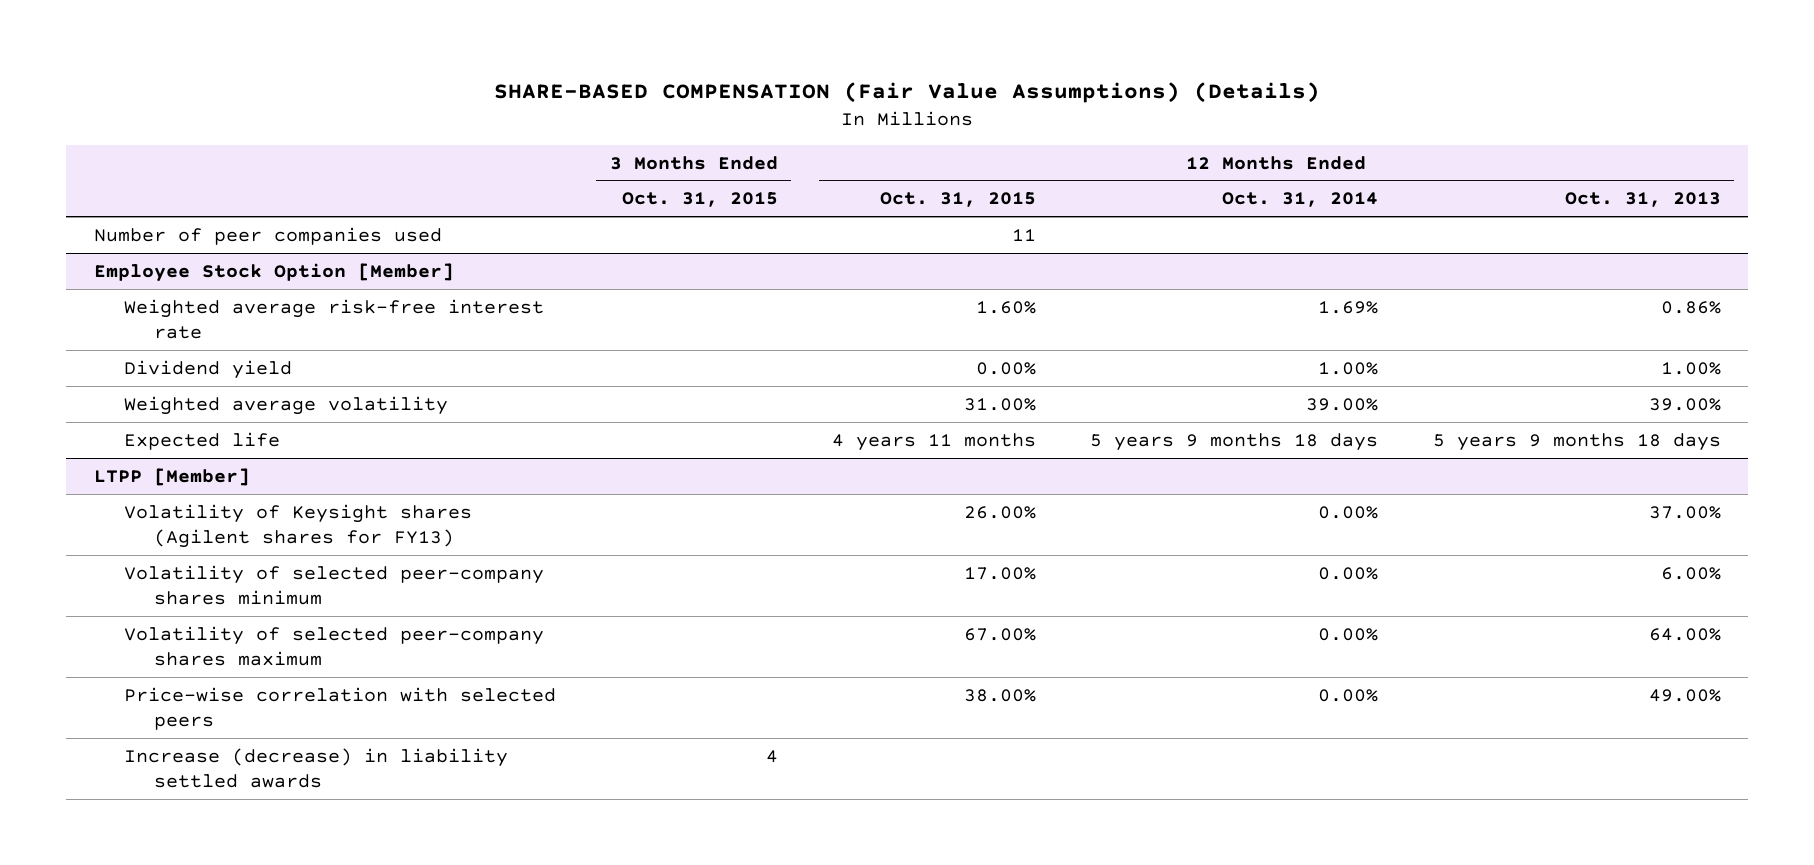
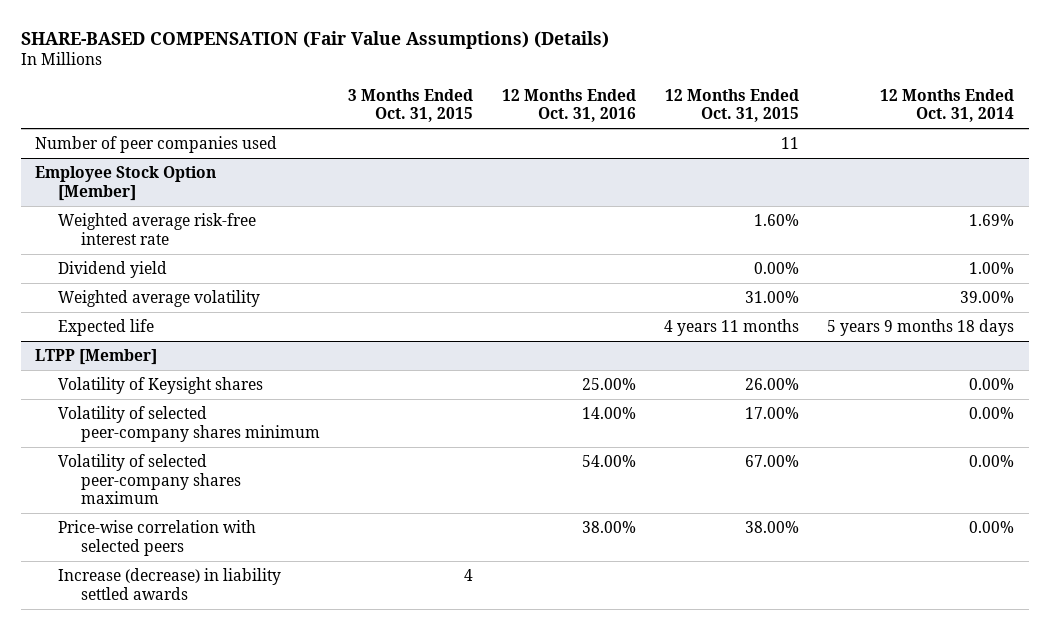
- | 3 Months Ended Oct. 31, 2015 | 12 Months Ended Oct. 31, 2015 | 12 Months Ended Oct. 31, 2014 | 12 Months Ended Oct. 31, 2013
+ | 3 Months Ended Oct. 31, 2015 | 12 Months Ended Oct. 31, 2016 | 12 Months Ended Oct. 31, 2015 | 12 Months Ended Oct. 31, 2014
@ LTPP [Member]
- Volatility of Keysight shares (Agilent shares for FY13) | | 26.00% | 0.00% | 37.00%
+ Volatility of Keysight shares | | 25.00% | 26.00% | 0.00%

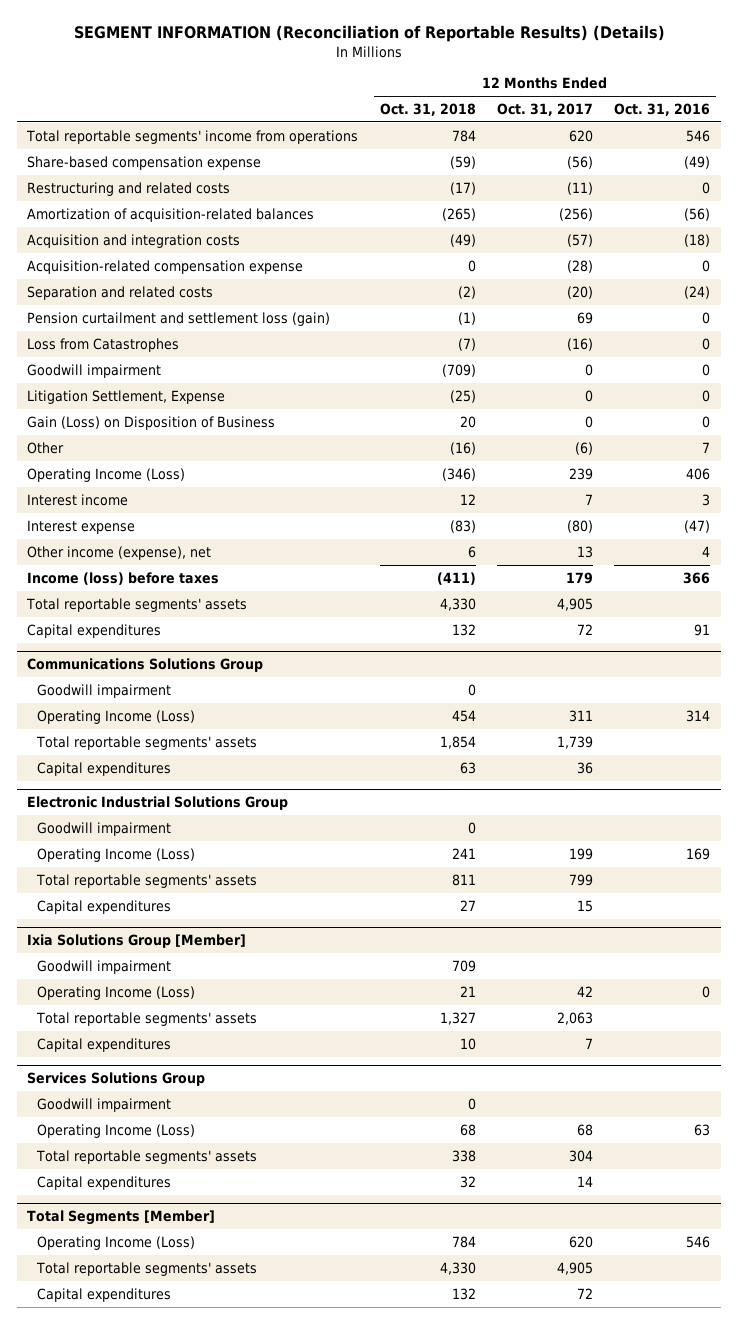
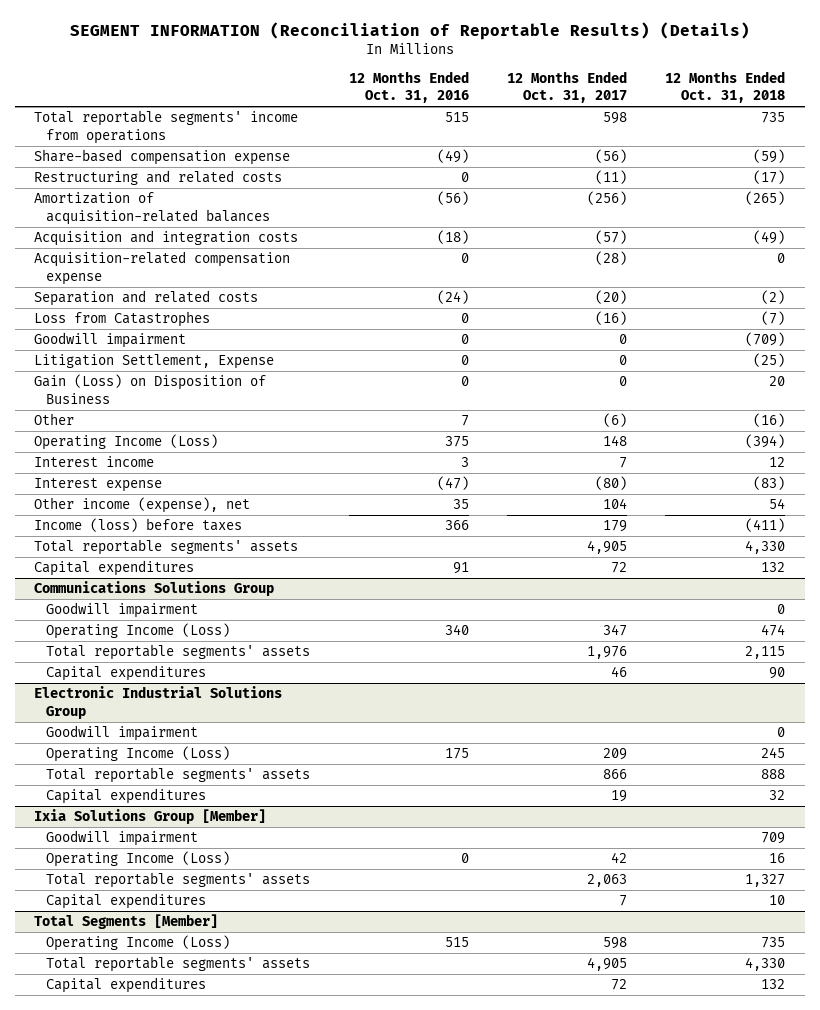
- | 12 Months Ended Oct. 31, 2018 | 12 Months Ended Oct. 31, 2017 | 12 Months Ended Oct. 31, 2016
+ | 12 Months Ended Oct. 31, 2016 | 12 Months Ended Oct. 31, 2017 | 12 Months Ended Oct. 31, 2018
- Total reportable segments' income from operations | 784 | 620 | 546
+ Total reportable segments' income from operations | 515 | 598 | 735
- Pension curtailment and settlement loss (gain) | (1) | 69 | 0
- Operating Income (Loss) | (346) | 239 | 406
+ Operating Income (Loss) | 375 | 148 | (394)
- Other income (expense), net | 6 | 13 | 4
+ Other income (expense), net | 35 | 104 | 54
@ Communications Solutions Group
- Operating Income (Loss) | 454 | 311 | 314
- Total reportable segments' assets | 1,854 | 1,739 |
- Capital expenditures | 63 | 36 |
+ Operating Income (Loss) | 340 | 347 | 474
+ Total reportable segments' assets | | 1,976 | 2,115
+ Capital expenditures | | 46 | 90
@ Electronic Industrial Solutions Group
- Operating Income (Loss) | 241 | 199 | 169
- Total reportable segments' assets | 811 | 799 |
- Capital expenditures | 27 | 15 |
+ Operating Income (Loss) | 175 | 209 | 245
+ Total reportable segments' assets | | 866 | 888
+ Capital expenditures | | 19 | 32
@ Ixia Solutions Group [Member]
- Operating Income (Loss) | 21 | 42 | 0
+ Operating Income (Loss) | 0 | 42 | 16
- Services Solutions Group
- Goodwill impairment | 0 | |
- Operating Income (Loss) | 68 | 68 | 63
- Total reportable segments' assets | 338 | 304 |
- Capital expenditures | 32 | 14 |
@ Total Segments [Member]
- Operating Income (Loss) | 784 | 620 | 546
+ Operating Income (Loss) | 515 | 598 | 735

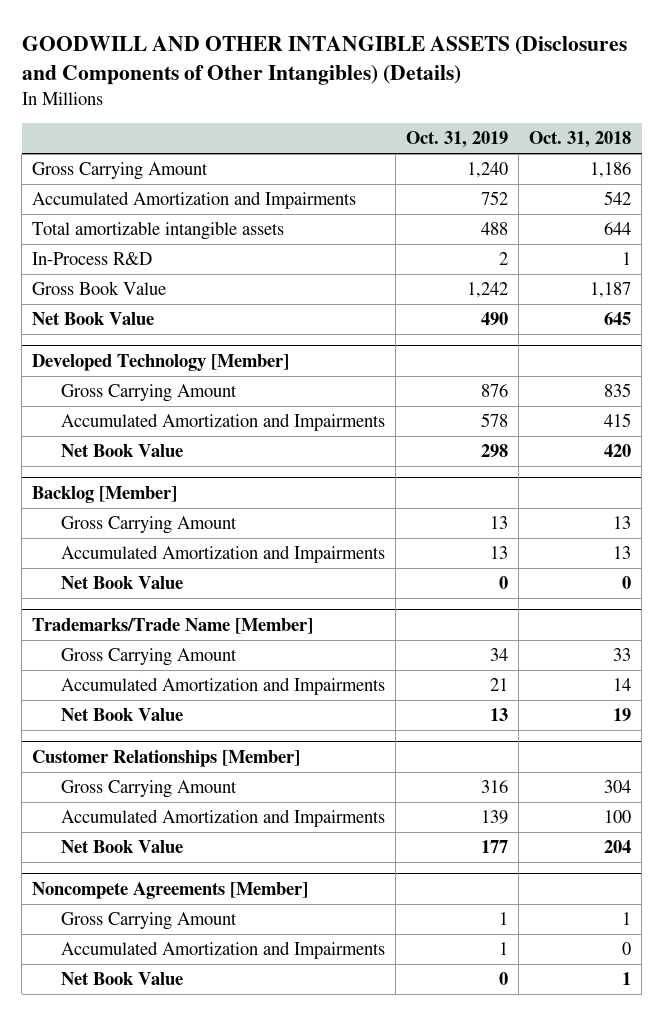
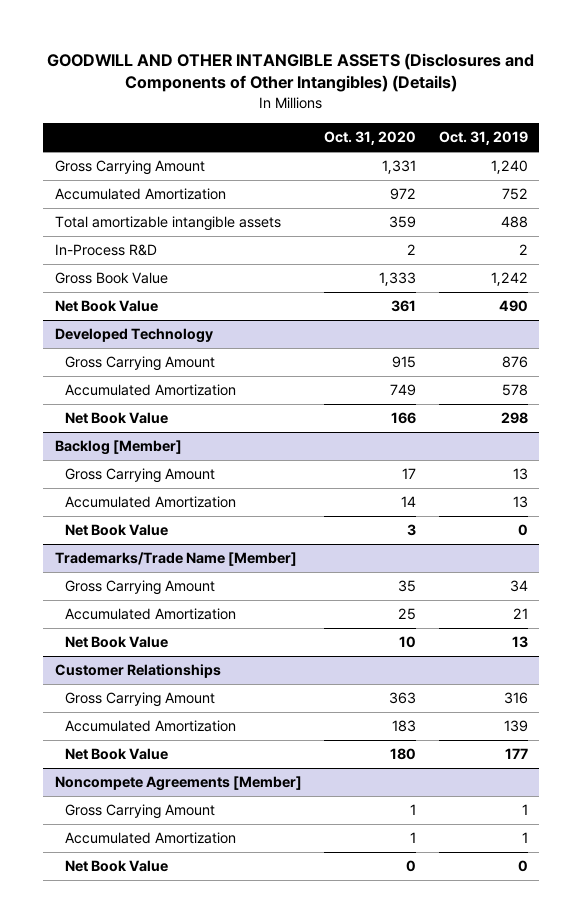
- | Oct. 31, 2019 | Oct. 31, 2018
+ | Oct. 31, 2020 | Oct. 31, 2019
- Accumulated Amortization and Impairments | 752 | 542
+ Accumulated Amortization | 972 | 752
- Developed Technology [Member]
+ Developed Technology
- Accumulated Amortization and Impairments | 578 | 415
+ Accumulated Amortization | 749 | 578
@ Backlog [Member]
- Accumulated Amortization and Impairments | 13 | 13
+ Accumulated Amortization | 14 | 13
@ Trademarks/Trade Name [Member]
- Accumulated Amortization and Impairments | 21 | 14
+ Accumulated Amortization | 25 | 21
- Customer Relationships [Member]
+ Customer Relationships
- Accumulated Amortization and Impairments | 139 | 100
+ Accumulated Amortization | 183 | 139
@ Noncompete Agreements [Member]
- Accumulated Amortization and Impairments | 1 | 0
+ Accumulated Amortization | 1 | 1

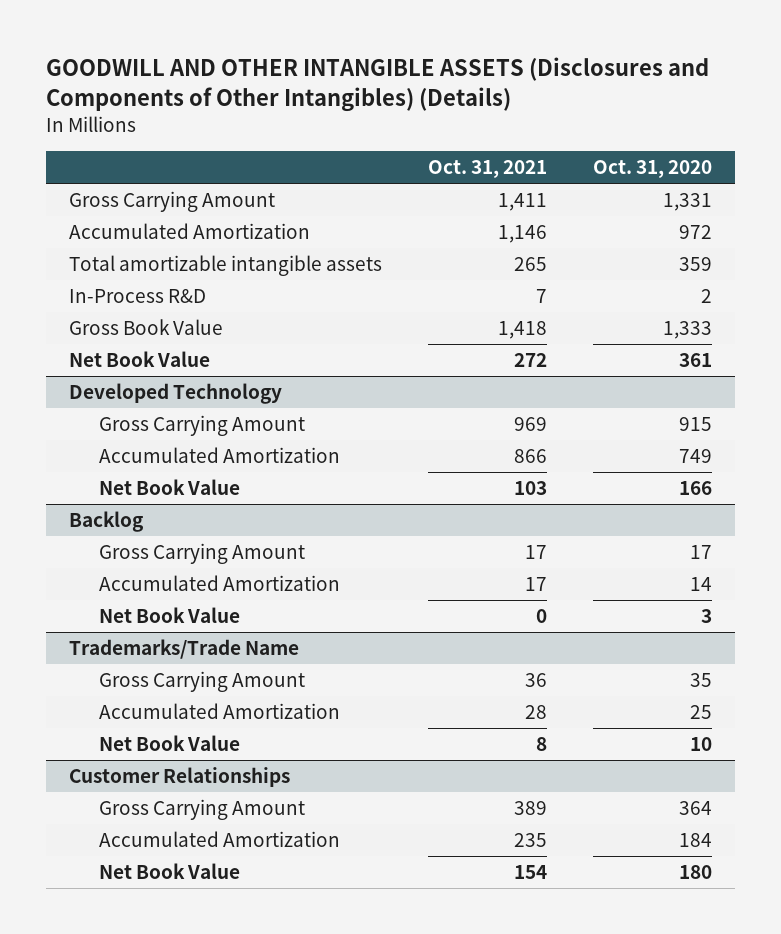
- | Oct. 31, 2020 | Oct. 31, 2019
+ | Oct. 31, 2021 | Oct. 31, 2020
- Backlog [Member]
+ Backlog
- Trademarks/Trade Name [Member]
+ Trademarks/Trade Name
@ Customer Relationships
- Gross Carrying Amount | 363 | 316
- Accumulated Amortization | 183 | 139
+ Gross Carrying Amount | 389 | 364
+ Accumulated Amortization | 235 | 184
- Noncompete Agreements [Member]
- Gross Carrying Amount | 1 | 1
- Accumulated Amortization | 1 | 1
- Net Book Value | 0 | 0

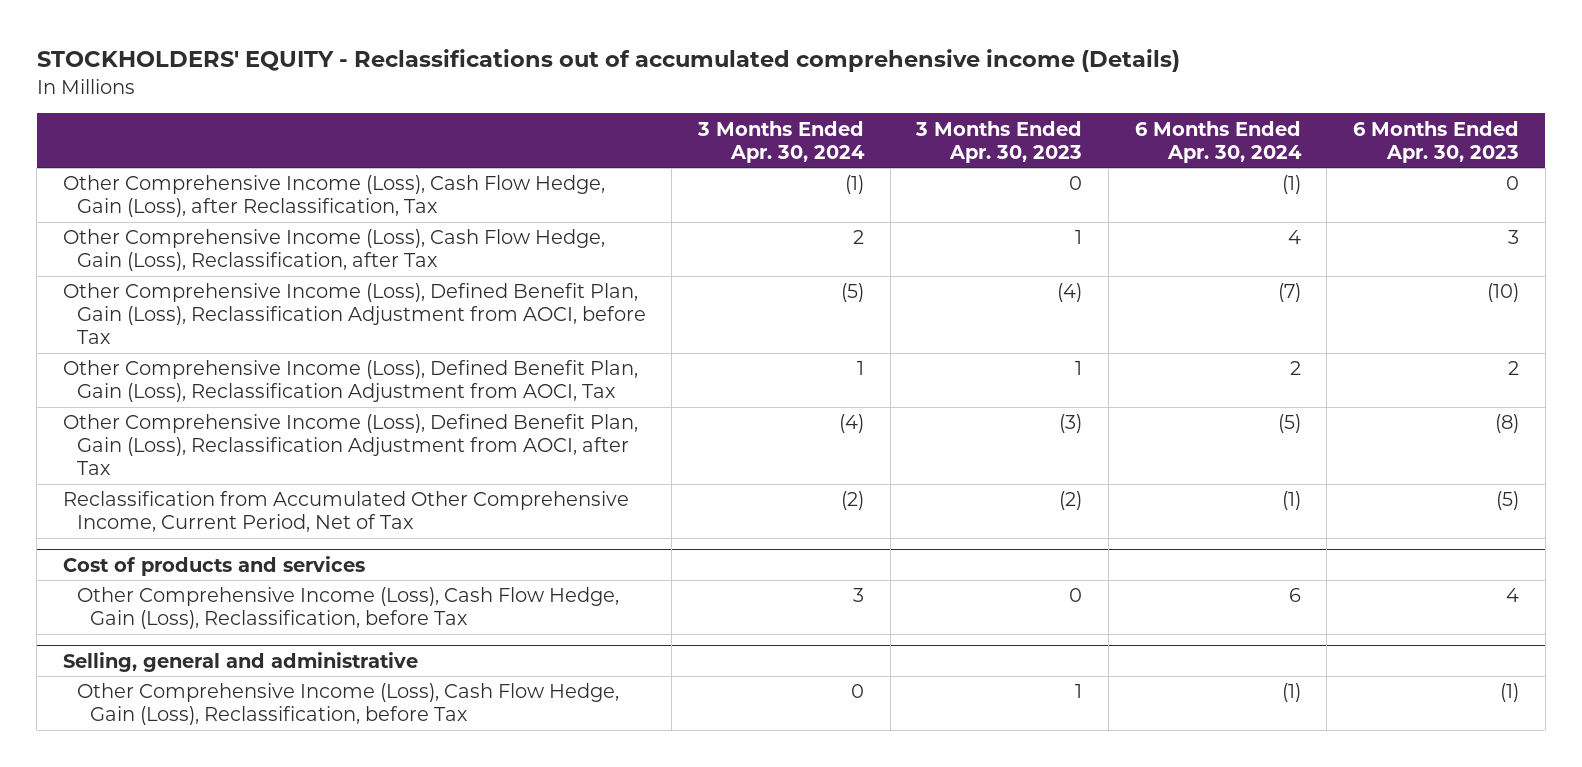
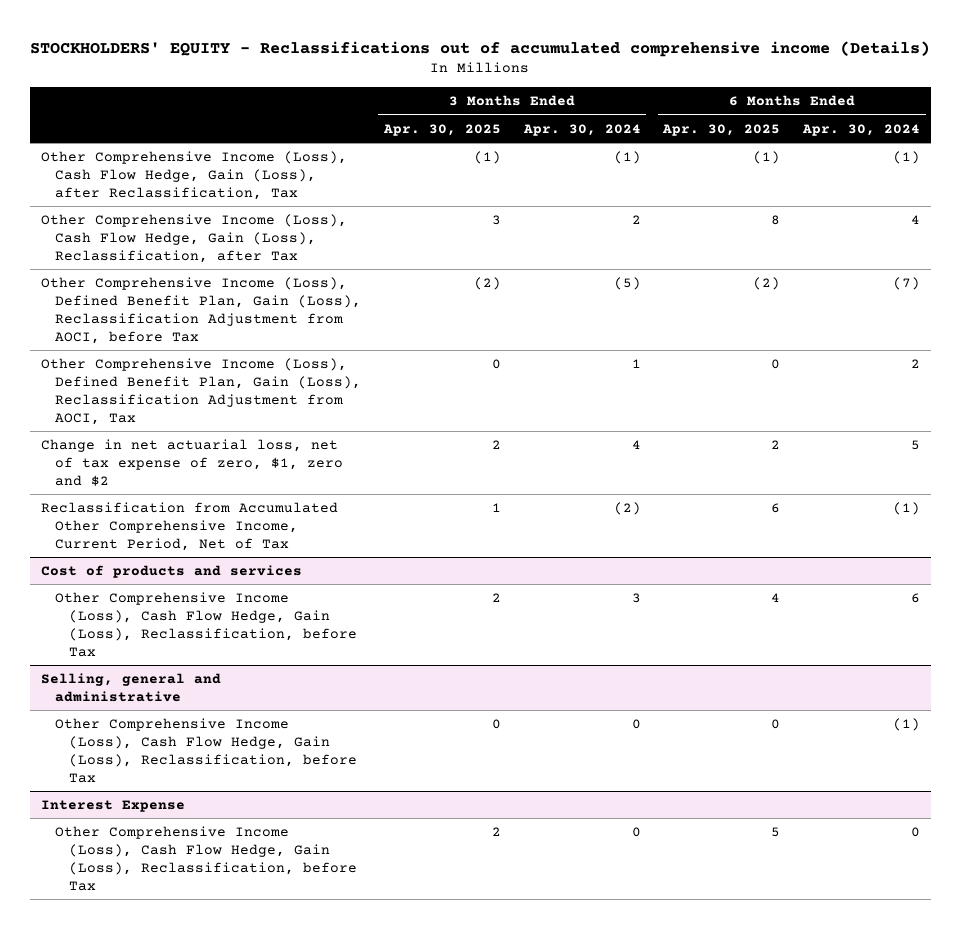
- | 3 Months Ended Apr. 30, 2024 | 3 Months Ended Apr. 30, 2023 | 6 Months Ended Apr. 30, 2024 | 6 Months Ended Apr. 30, 2023
+ | 3 Months Ended Apr. 30, 2025 | 3 Months Ended Apr. 30, 2024 | 6 Months Ended Apr. 30, 2025 | 6 Months Ended Apr. 30, 2024
- Other Comprehensive Income (Loss), Defined Benefit Plan, Gain (Loss), Reclassification Adjustment from AOCI, after Tax | (4) | (3) | (5) | (8)
+ Change in net actuarial loss, net of tax expense of zero, $1, zero and $2 | 2 | 4 | 2 | 5
+ Interest Expense
+ Other Comprehensive Income (Loss), Cash Flow Hedge, Gain (Loss), Reclassification, before Tax | 2 | 0 | 5 | 0

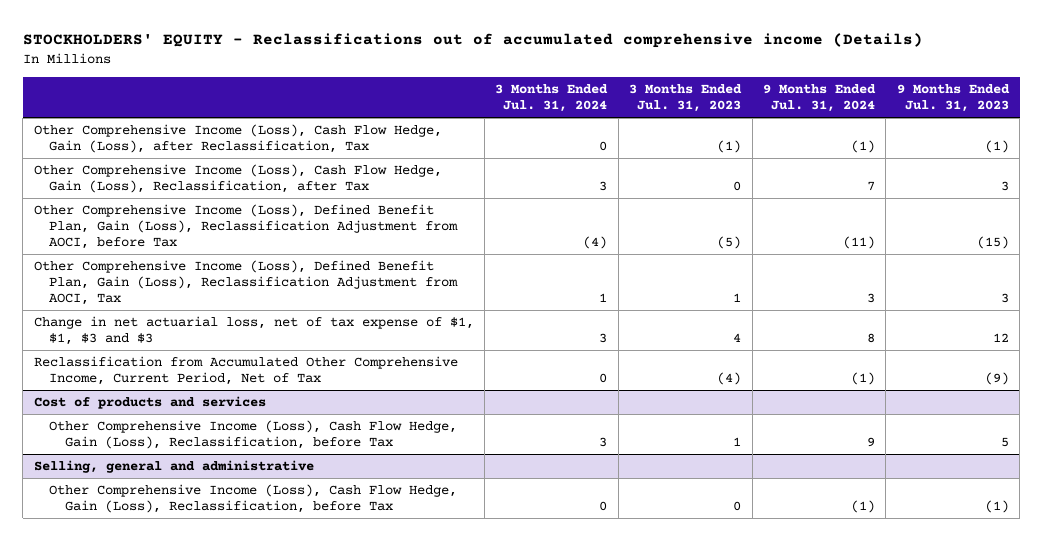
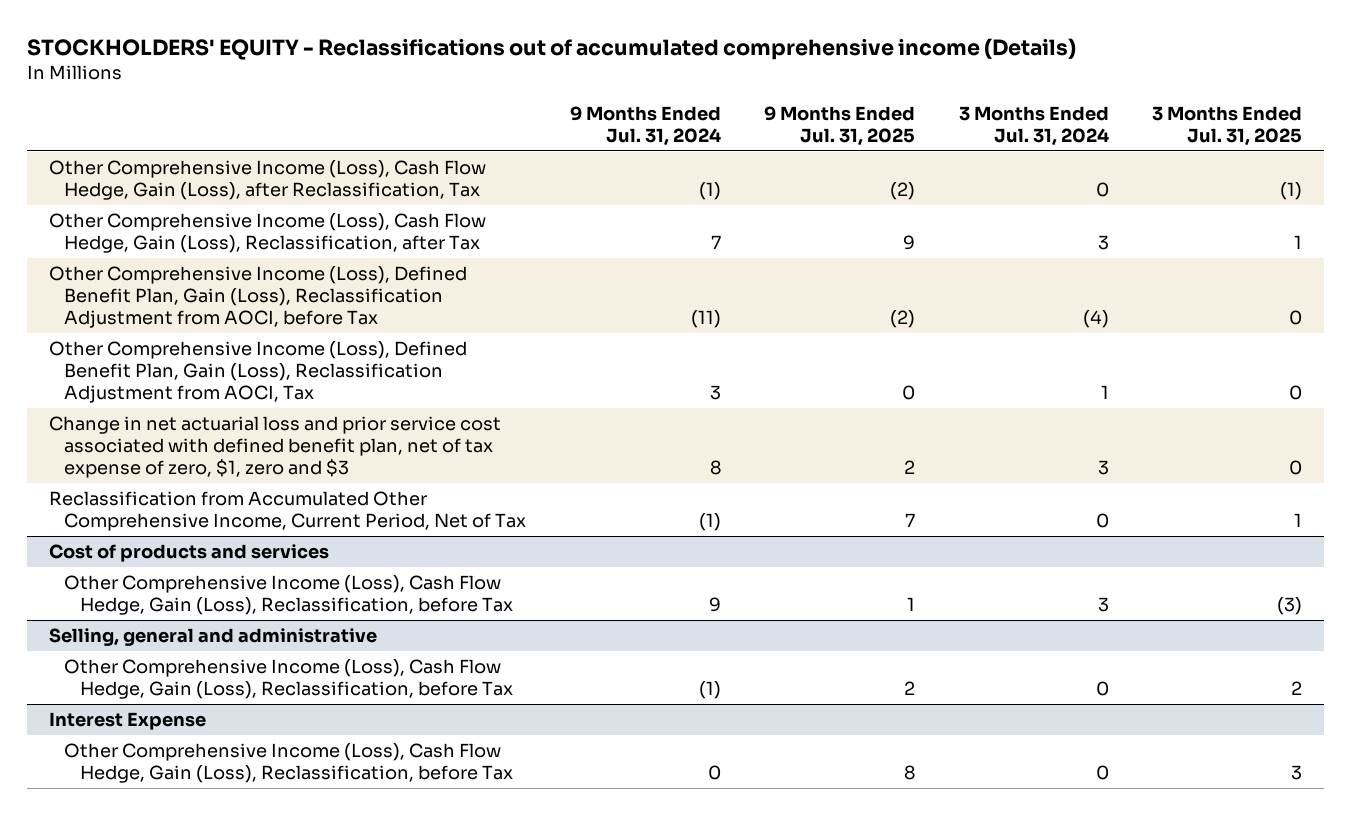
- | 3 Months Ended Jul. 31, 2024 | 3 Months Ended Jul. 31, 2023 | 9 Months Ended Jul. 31, 2024 | 9 Months Ended Jul. 31, 2023
+ | 9 Months Ended Jul. 31, 2024 | 9 Months Ended Jul. 31, 2025 | 3 Months Ended Jul. 31, 2024 | 3 Months Ended Jul. 31, 2025
- Change in net actuarial loss, net of tax expense of $1, $1, $3 and $3 | 3 | 4 | 8 | 12
+ Change in net actuarial loss and prior service cost associated with defined benefit plan, net of tax expense of zero, $1, zero and $3 | 8 | 2 | 3 | 0
+ Interest Expense
+ Other Comprehensive Income (Loss), Cash Flow Hedge, Gain (Loss), Reclassification, before Tax | 0 | 8 | 0 | 3

